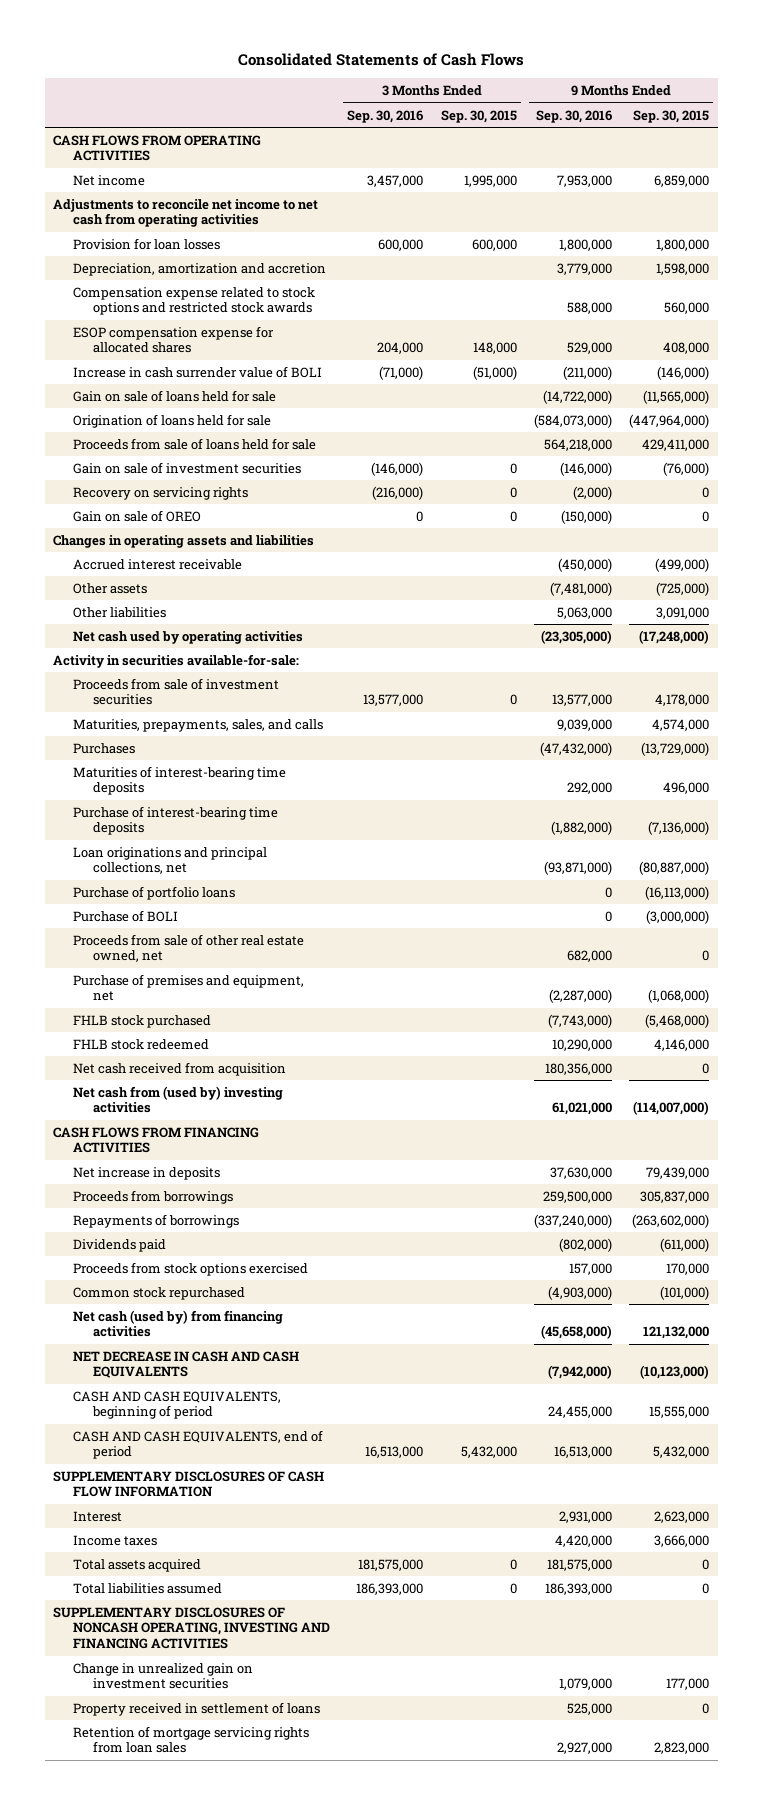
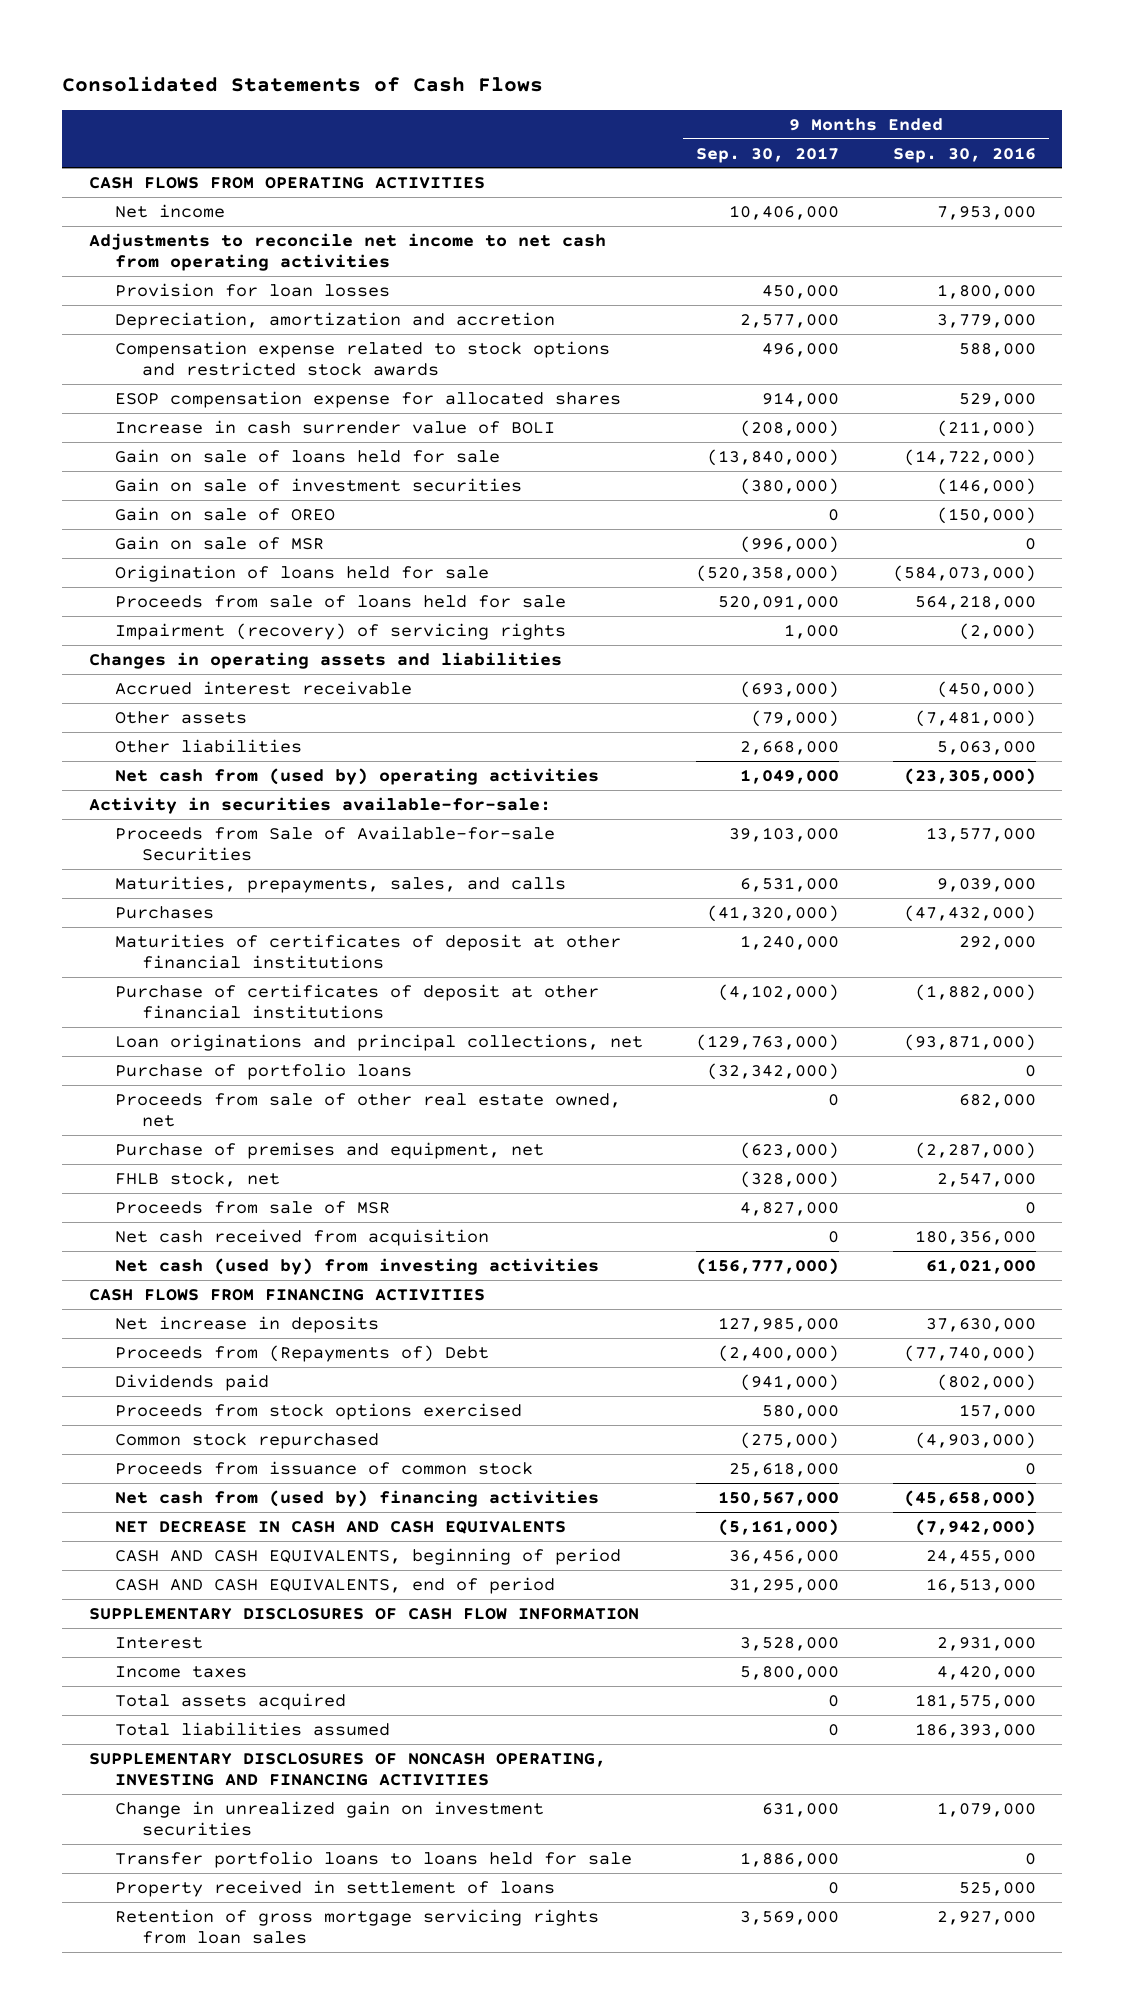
- | 3 Months Ended Sep. 30, 2016 | 3 Months Ended Sep. 30, 2015 | 9 Months Ended Sep. 30, 2016 | 9 Months Ended Sep. 30, 2015
+ | 9 Months Ended Sep. 30, 2017 | 9 Months Ended Sep. 30, 2016
- Recovery on servicing rights | (216,000) | 0 | (2,000) | 0
+ Gain on sale of MSR | (996,000) | 0
moved down: Origination of loans held for sale | (520,358,000) | (584,073,000)
moved down: Proceeds from sale of loans held for sale | 520,091,000 | 564,218,000
+ Impairment (recovery) of servicing rights | 1,000 | (2,000)
- Net cash used by operating activities | | | (23,305,000) | (17,248,000)
+ Net cash from (used by) operating activities | 1,049,000 | (23,305,000)
- Proceeds from sale of investment securities | 13,577,000 | 0 | 13,577,000 | 4,178,000
+ Proceeds from Sale of Available-for-sale Securities | 39,103,000 | 13,577,000
- Maturities of interest-bearing time deposits | | | 292,000 | 496,000
- Purchase of interest-bearing time deposits | | | (1,882,000) | (7,136,000)
+ Maturities of certificates of deposit at other financial institutions | 1,240,000 | 292,000
+ Purchase of certificates of deposit at other financial institutions | (4,102,000) | (1,882,000)
- Purchase of BOLI | | | 0 | (3,000,000)
- FHLB stock purchased | | | (7,743,000) | (5,468,000)
- FHLB stock redeemed | | | 10,290,000 | 4,146,000
+ FHLB stock, net | (328,000) | 2,547,000
+ Proceeds from sale of MSR | 4,827,000 | 0
- Net cash from (used by) investing activities | | | 61,021,000 | (114,007,000)
+ Net cash (used by) from investing activities | (156,777,000) | 61,021,000
- Proceeds from borrowings | | | 259,500,000 | 305,837,000
- Repayments of borrowings | | | (337,240,000) | (263,602,000)
+ Proceeds from (Repayments of) Debt | (2,400,000) | (77,740,000)
- Net cash (used by) from financing activities | | | (45,658,000) | 121,132,000
+ Proceeds from issuance of common stock | 25,618,000 | 0
+ Net cash from (used by) financing activities | 150,567,000 | (45,658,000)
+ Transfer portfolio loans to loans held for sale | 1,886,000 | 0
- Retention of mortgage servicing rights from loan sales | | | 2,927,000 | 2,823,000
+ Retention of gross mortgage servicing rights from loan sales | 3,569,000 | 2,927,000

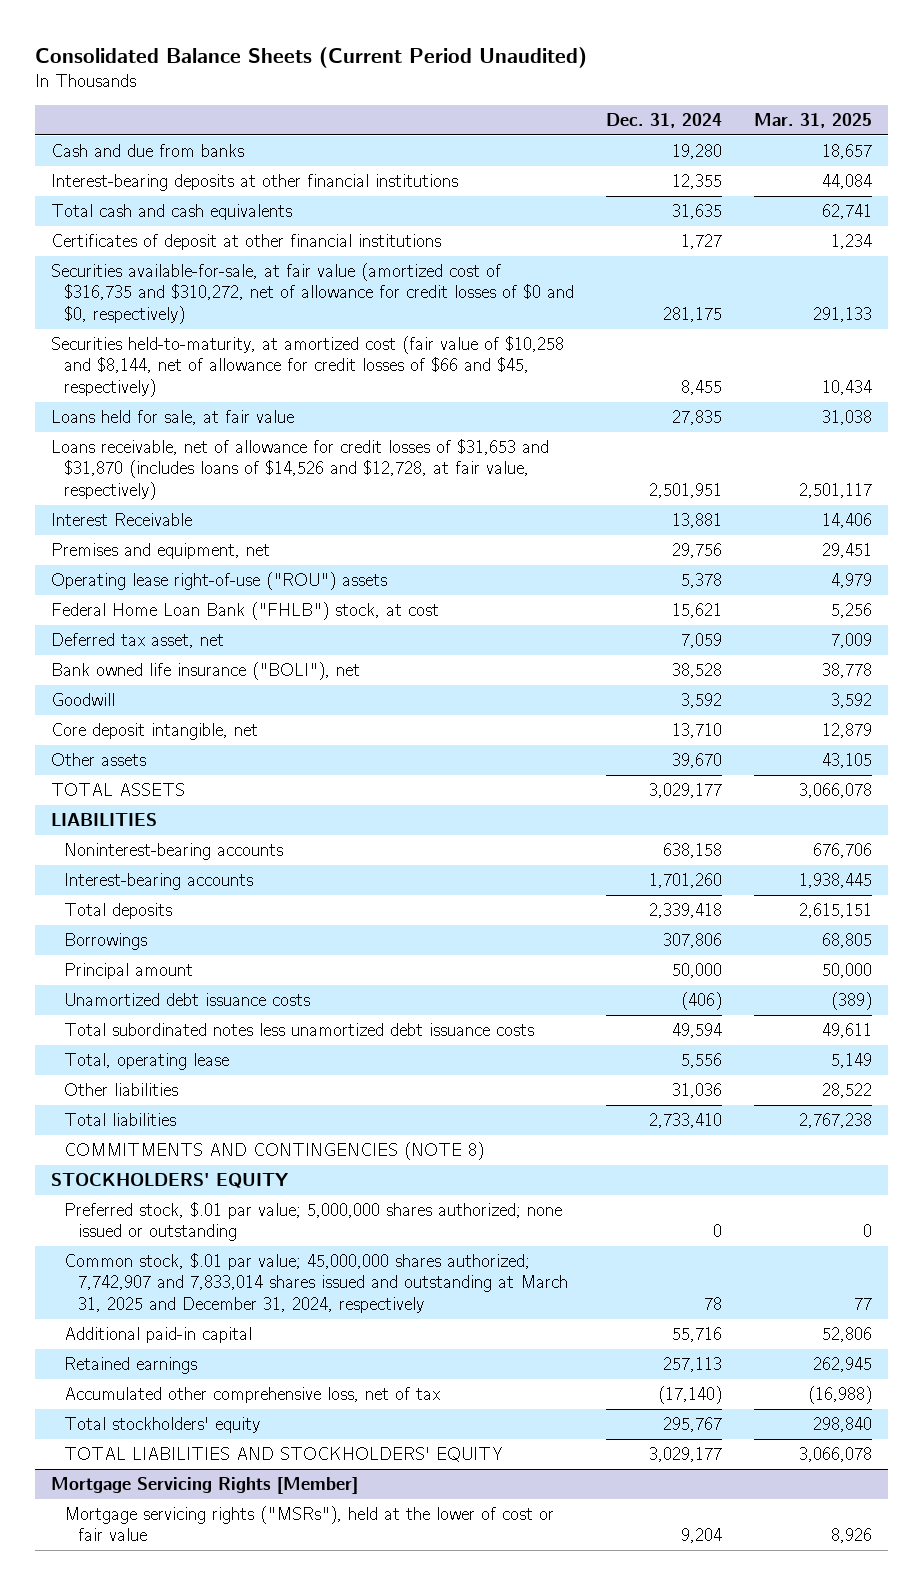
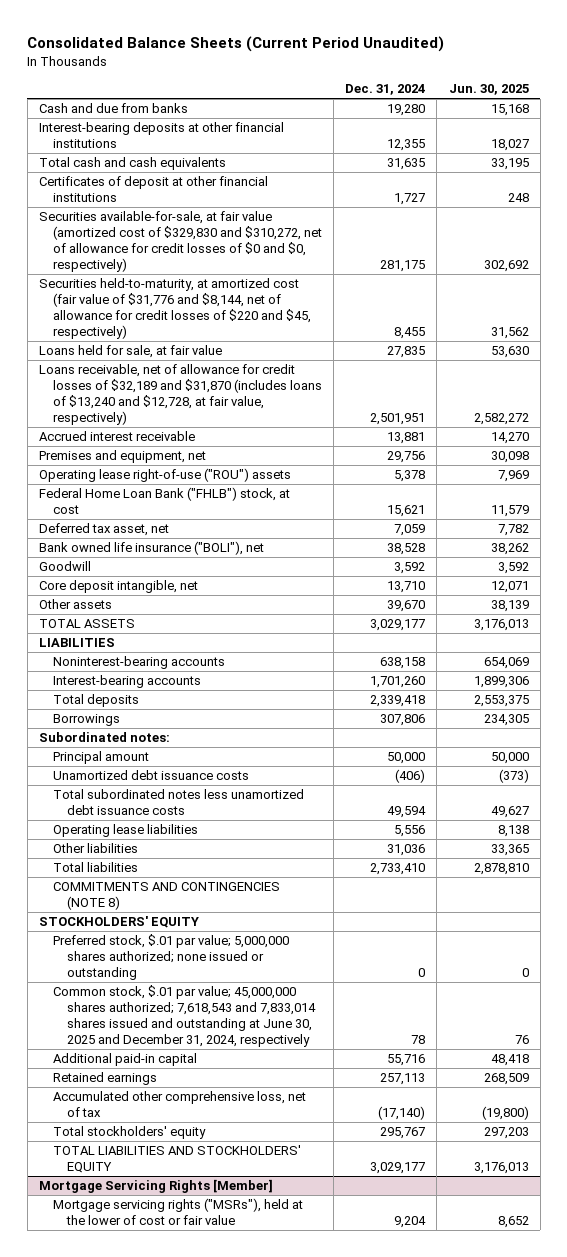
- | Dec. 31, 2024 | Mar. 31, 2025
+ | Dec. 31, 2024 | Jun. 30, 2025
- Securities available-for-sale, at fair value (amortized cost of $316,735 and $310,272, net of allowance for credit losses of $0 and $0, respectively) | 281,175 | 291,133
- Securities held-to-maturity, at amortized cost (fair value of $10,258 and $8,144, net of allowance for credit losses of $66 and $45, respectively) | 8,455 | 10,434
+ Securities available-for-sale, at fair value (amortized cost of $329,830 and $310,272, net of allowance for credit losses of $0 and $0, respectively) | 281,175 | 302,692
+ Securities held-to-maturity, at amortized cost (fair value of $31,776 and $8,144, net of allowance for credit losses of $220 and $45, respectively) | 8,455 | 31,562
- Loans receivable, net of allowance for credit losses of $31,653 and $31,870 (includes loans of $14,526 and $12,728, at fair value, respectively) | 2,501,951 | 2,501,117
- Interest Receivable | 13,881 | 14,406
+ Loans receivable, net of allowance for credit losses of $32,189 and $31,870 (includes loans of $13,240 and $12,728, at fair value, respectively) | 2,501,951 | 2,582,272
+ Accrued interest receivable | 13,881 | 14,270
+ Subordinated notes:
- Total, operating lease | 5,556 | 5,149
+ Operating lease liabilities | 5,556 | 8,138
- Common stock, $.01 par value; 45,000,000 shares authorized; 7,742,907 and 7,833,014 shares issued and outstanding at March 31, 2025 and December 31, 2024, respectively | 78 | 77
+ Common stock, $.01 par value; 45,000,000 shares authorized; 7,618,543 and 7,833,014 shares issued and outstanding at June 30, 2025 and December 31, 2024, respectively | 78 | 76

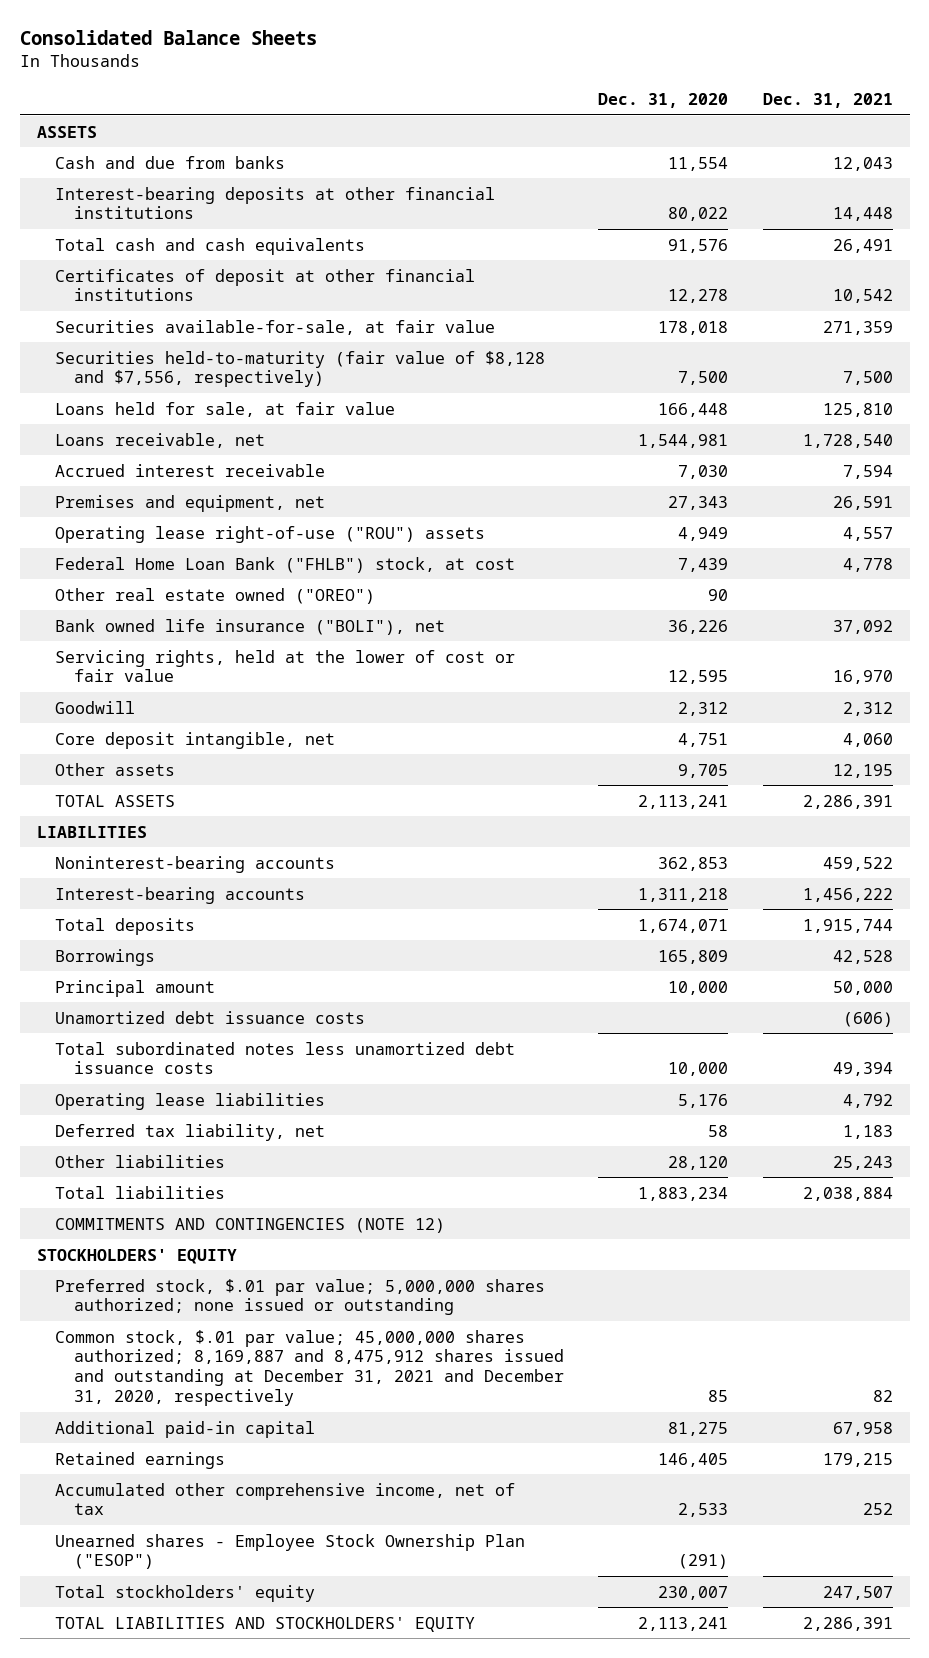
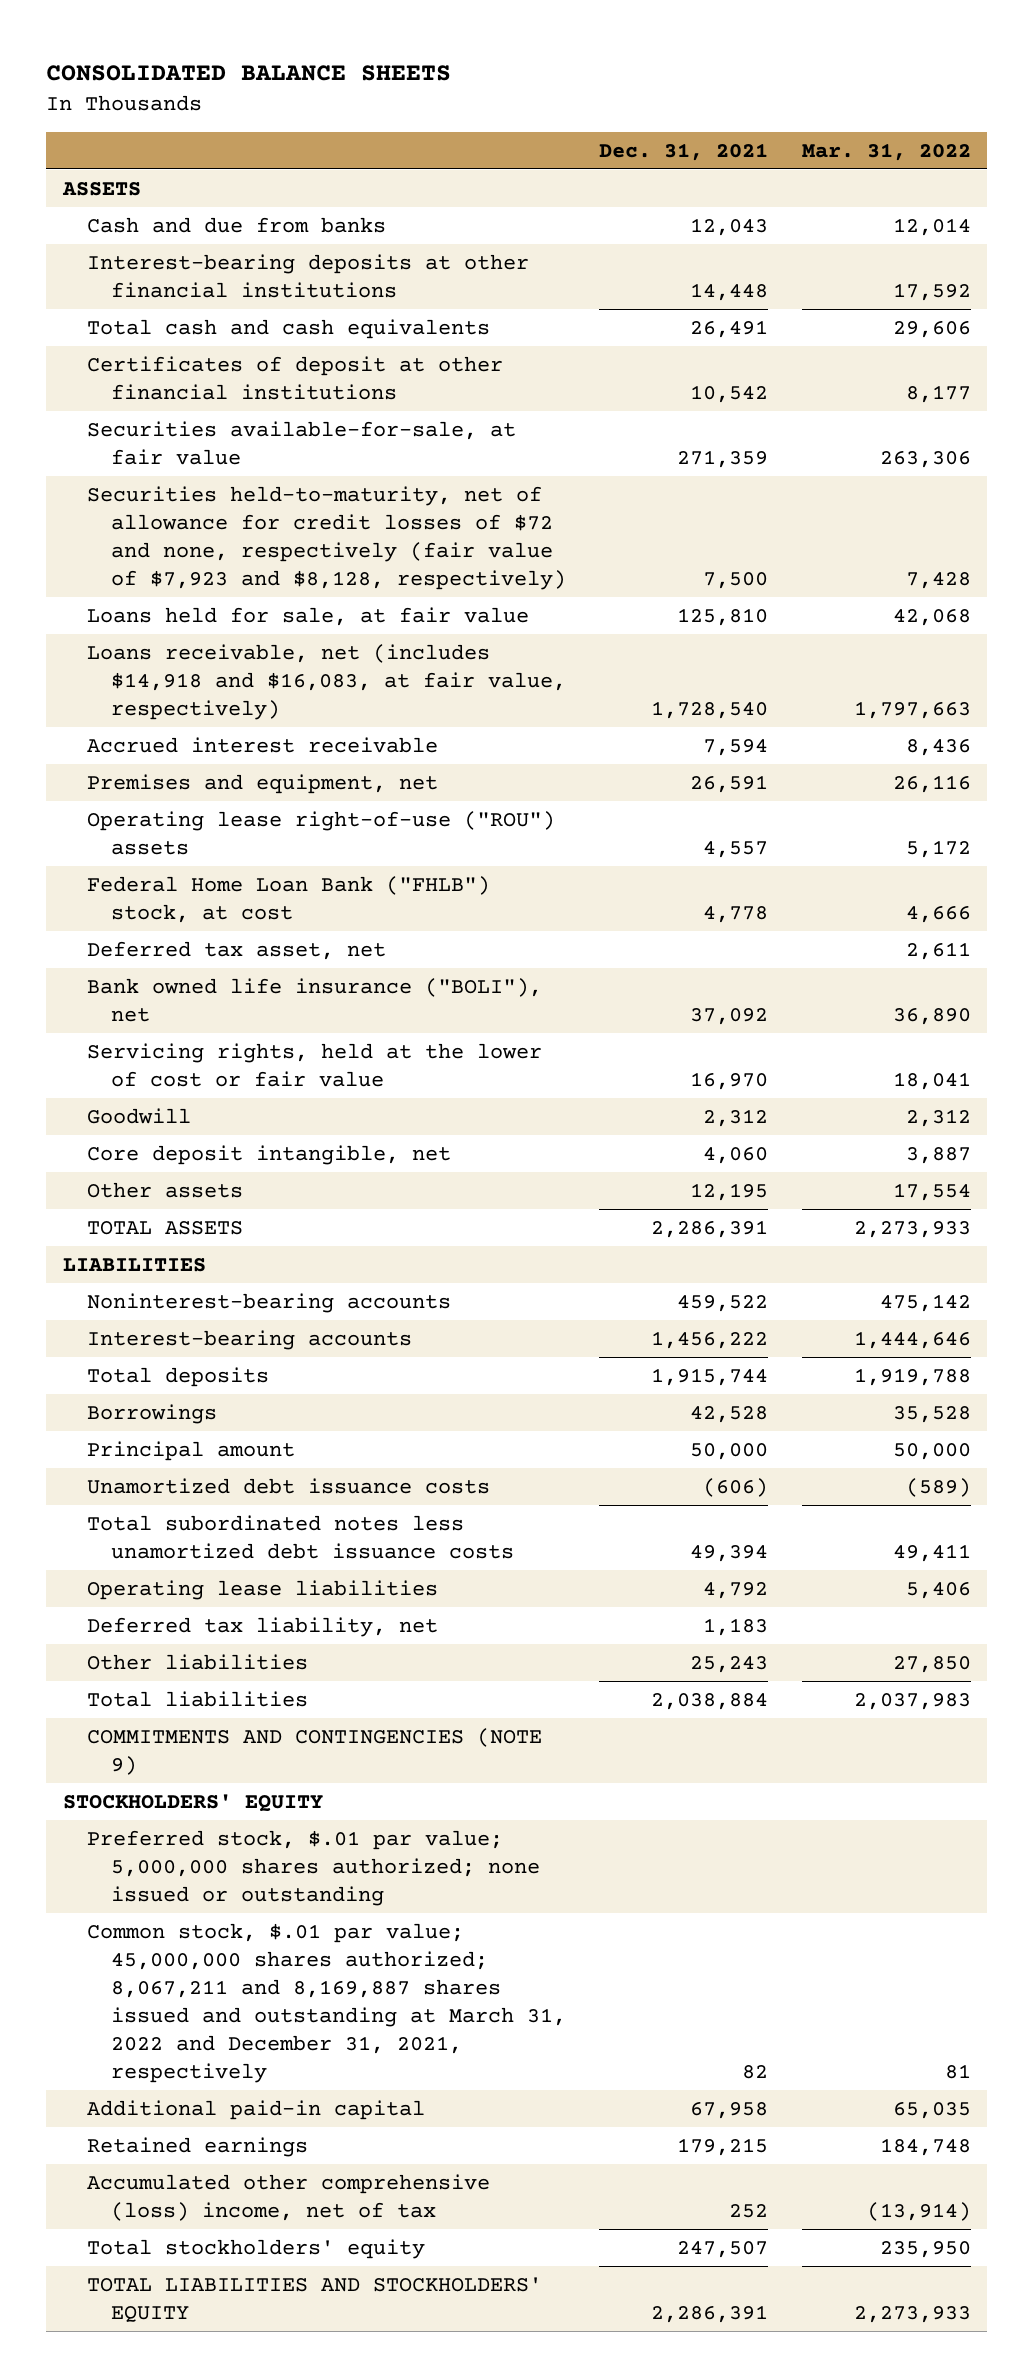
- Consolidated Balance Sheets
+ CONSOLIDATED BALANCE SHEETS
- | Dec. 31, 2020 | Dec. 31, 2021
+ | Dec. 31, 2021 | Mar. 31, 2022
- Securities held-to-maturity (fair value of $8,128 and $7,556, respectively) | 7,500 | 7,500
+ Securities held-to-maturity, net of allowance for credit losses of $72 and none, respectively (fair value of $7,923 and $8,128, respectively) | 7,500 | 7,428
- Loans receivable, net | 1,544,981 | 1,728,540
+ Loans receivable, net (includes $14,918 and $16,083, at fair value, respectively) | 1,728,540 | 1,797,663
- Other real estate owned ("OREO") | 90 |
+ Deferred tax asset, net | | 2,611
- COMMITMENTS AND CONTINGENCIES (NOTE 12)
+ COMMITMENTS AND CONTINGENCIES (NOTE 9)
- Common stock, $.01 par value; 45,000,000 shares authorized; 8,169,887 and 8,475,912 shares issued and outstanding at December 31, 2021 and December 31, 2020, respectively | 85 | 82
+ Common stock, $.01 par value; 45,000,000 shares authorized; 8,067,211 and 8,169,887 shares issued and outstanding at March 31, 2022 and December 31, 2021, respectively | 82 | 81
- Accumulated other comprehensive income, net of tax | 2,533 | 252
- Unearned shares - Employee Stock Ownership Plan ("ESOP") | (291) |
+ Accumulated other comprehensive (loss) income, net of tax | 252 | (13,914)

